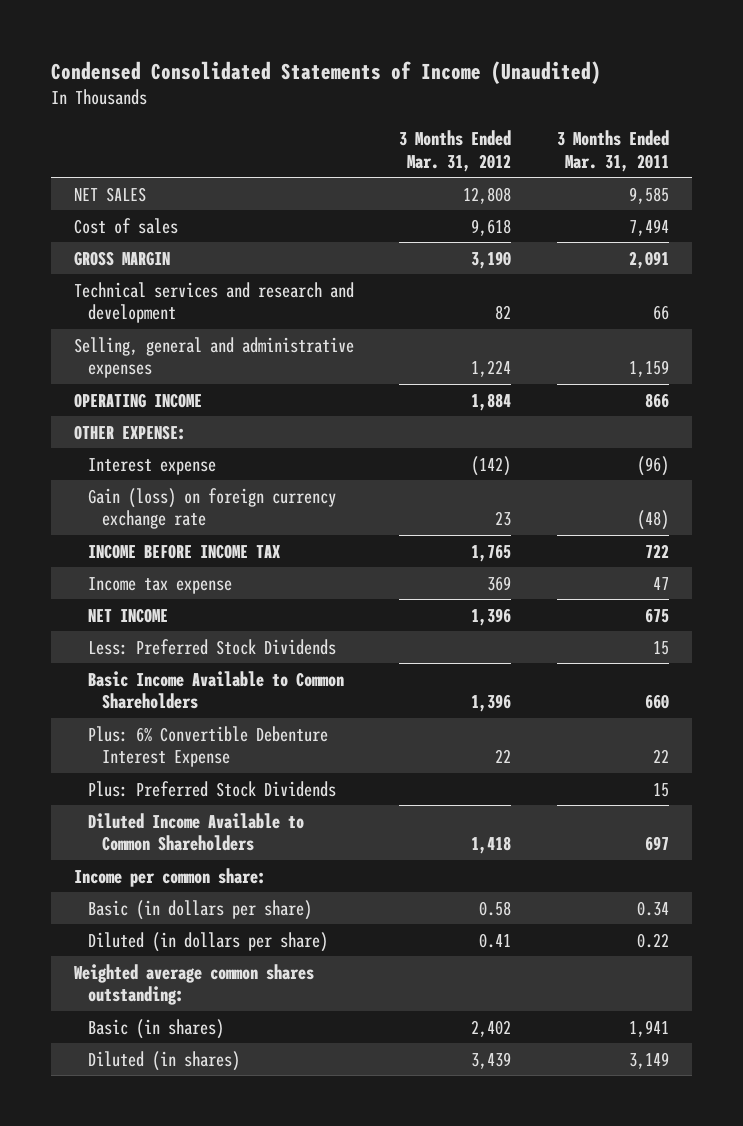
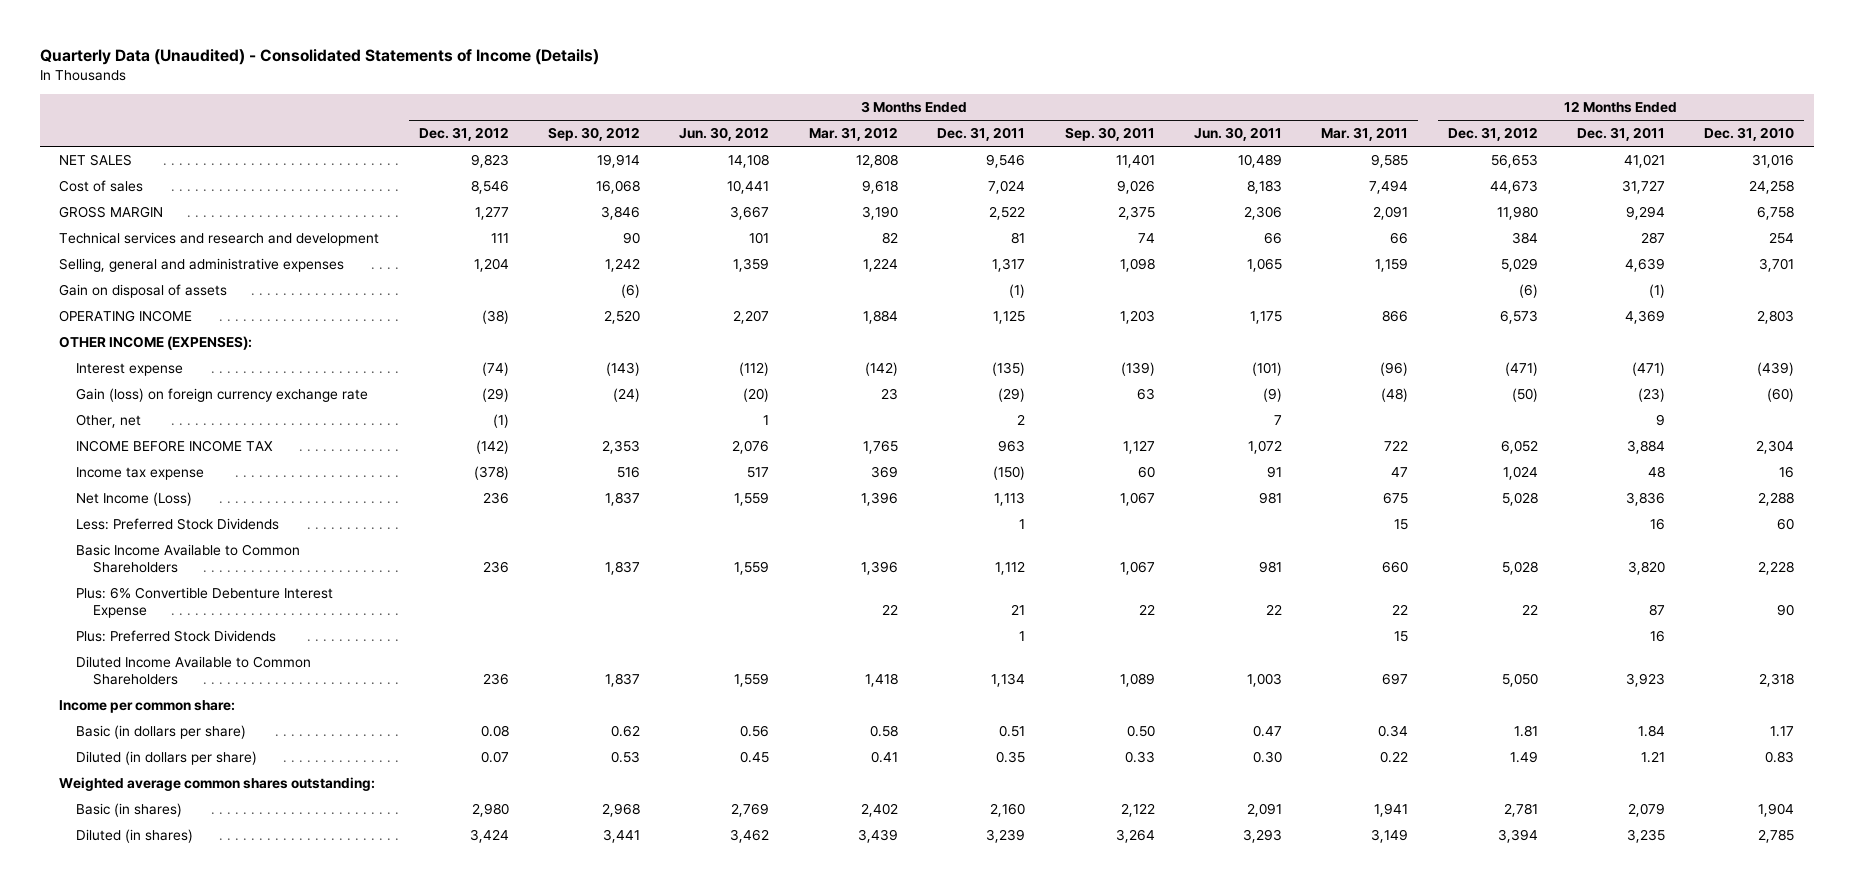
- Condensed Consolidated Statements of Income (Unaudited)
+ Quarterly Data (Unaudited) - Consolidated Statements of Income (Details)
- | 3 Months Ended Mar. 31, 2012 | 3 Months Ended Mar. 31, 2011
+ | 3 Months Ended Dec. 31, 2012 | 3 Months Ended Sep. 30, 2012 | 3 Months Ended Jun. 30, 2012 | 3 Months Ended Mar. 31, 2012 | 3 Months Ended Dec. 31, 2011 | 3 Months Ended Sep. 30, 2011 | 3 Months Ended Jun. 30, 2011 | 3 Months Ended Mar. 31, 2011 | 12 Months Ended Dec. 31, 2012 | 12 Months Ended Dec. 31, 2011 | 12 Months Ended Dec. 31, 2010
+ Gain on disposal of assets | | (6) | | | (1) | | | | (6) | (1) |
- OTHER EXPENSE:
+ OTHER INCOME (EXPENSES):
+ Other, net | (1) | | 1 | | 2 | | 7 | | | 9 |
- NET INCOME | 1,396 | 675
+ Net Income (Loss) | 236 | 1,837 | 1,559 | 1,396 | 1,113 | 1,067 | 981 | 675 | 5,028 | 3,836 | 2,288

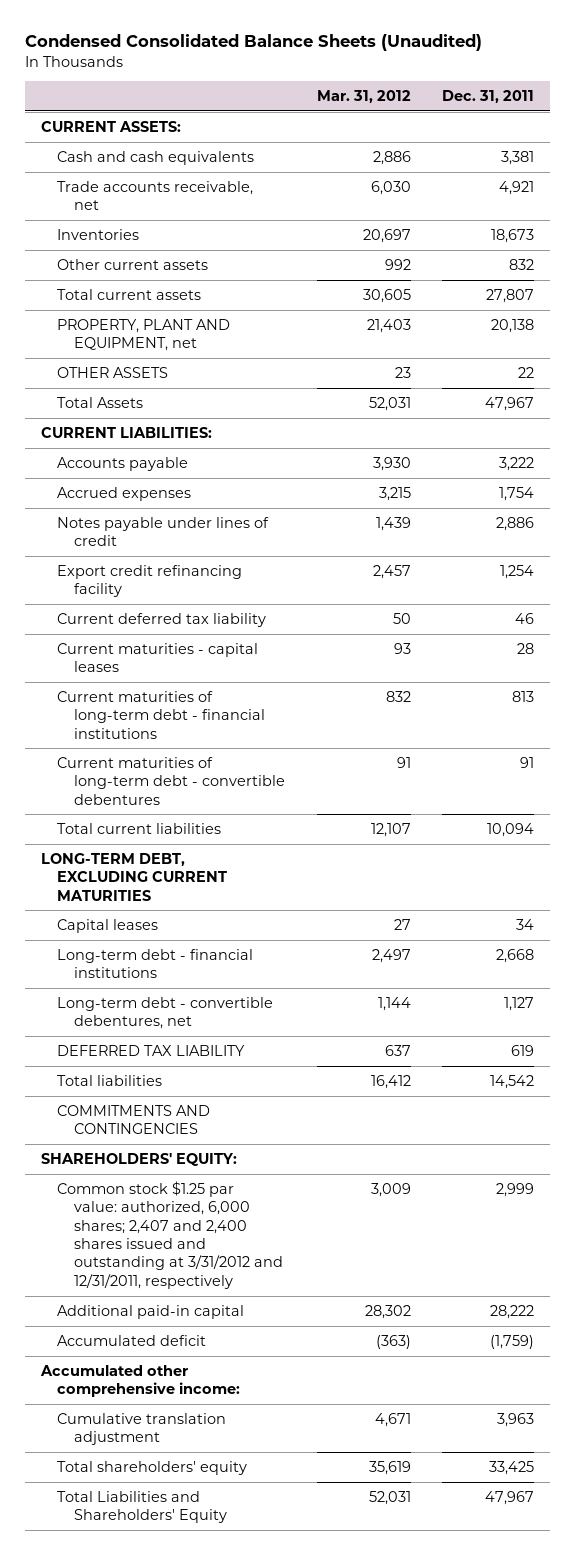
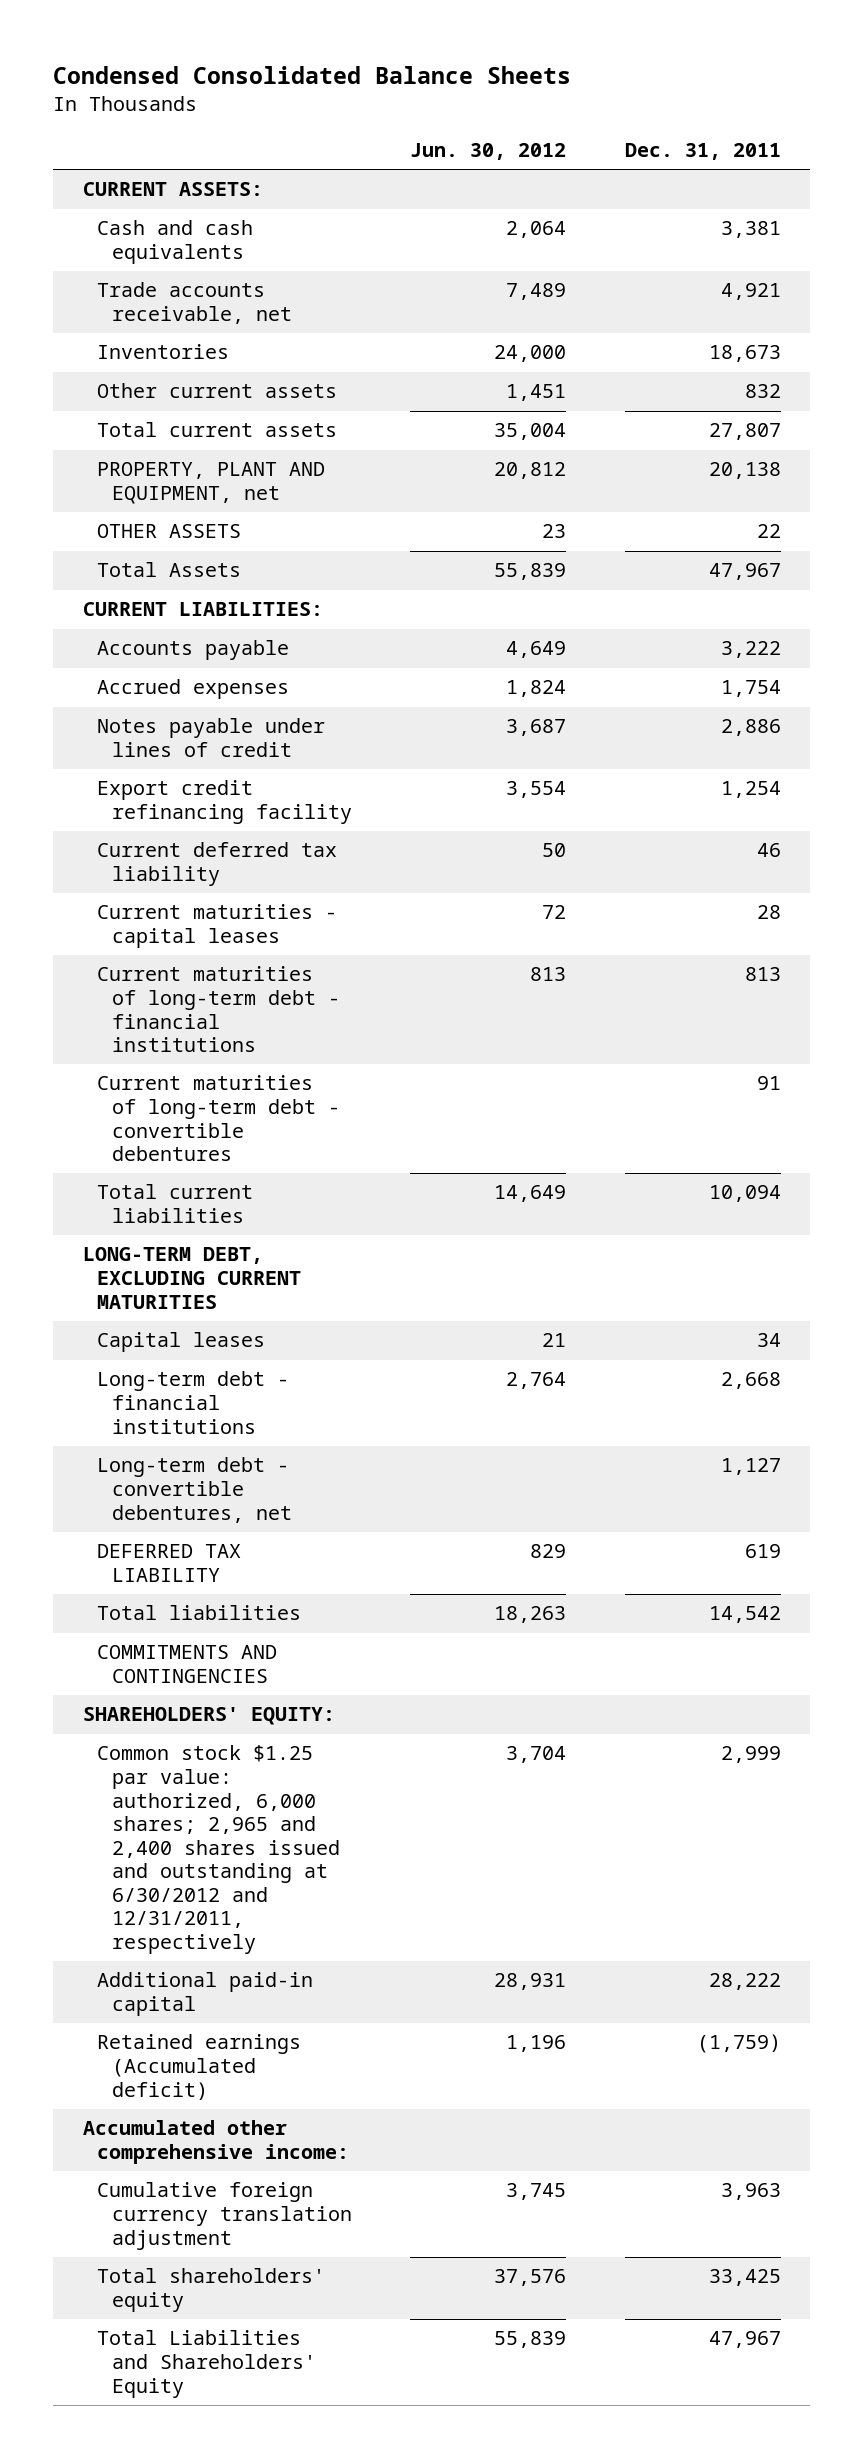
- Condensed Consolidated Balance Sheets (Unaudited)
+ Condensed Consolidated Balance Sheets
- | Mar. 31, 2012 | Dec. 31, 2011
+ | Jun. 30, 2012 | Dec. 31, 2011
- Common stock $1.25 par value: authorized, 6,000 shares; 2,407 and 2,400 shares issued and outstanding at 3/31/2012 and 12/31/2011, respectively | 3,009 | 2,999
+ Common stock $1.25 par value: authorized, 6,000 shares; 2,965 and 2,400 shares issued and outstanding at 6/30/2012 and 12/31/2011, respectively | 3,704 | 2,999
- Accumulated deficit | (363) | (1,759)
+ Retained earnings (Accumulated deficit) | 1,196 | (1,759)
- Cumulative translation adjustment | 4,671 | 3,963
+ Cumulative foreign currency translation adjustment | 3,745 | 3,963

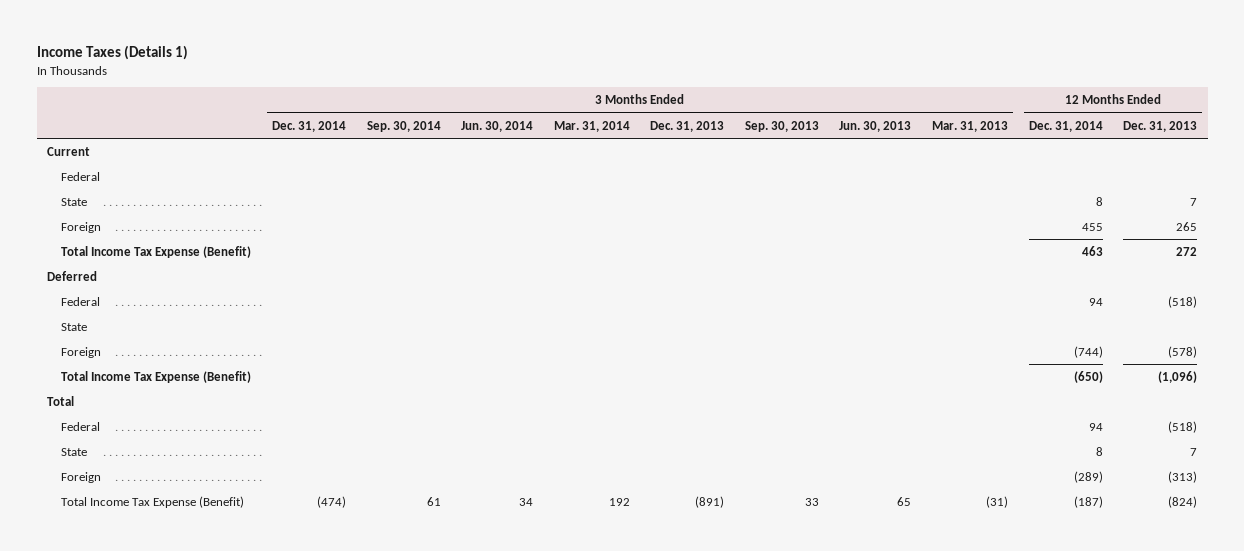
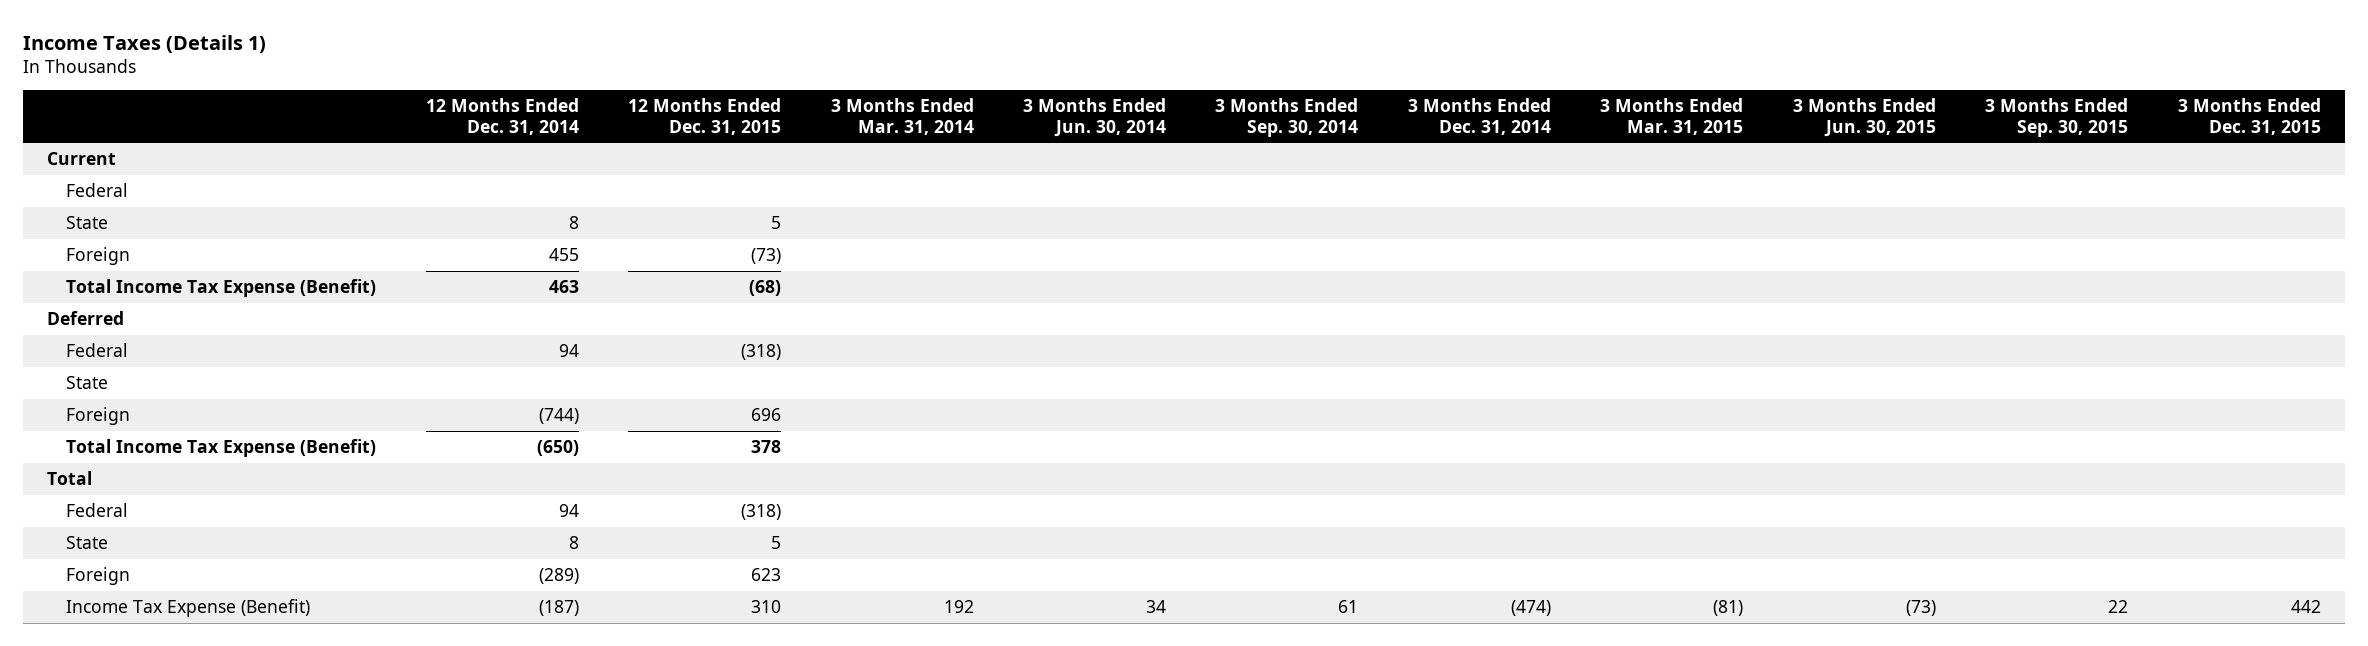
- | 3 Months Ended Dec. 31, 2014 | 3 Months Ended Sep. 30, 2014 | 3 Months Ended Jun. 30, 2014 | 3 Months Ended Mar. 31, 2014 | 3 Months Ended Dec. 31, 2013 | 3 Months Ended Sep. 30, 2013 | 3 Months Ended Jun. 30, 2013 | 3 Months Ended Mar. 31, 2013 | 12 Months Ended Dec. 31, 2014 | 12 Months Ended Dec. 31, 2013
+ | 12 Months Ended Dec. 31, 2014 | 12 Months Ended Dec. 31, 2015 | 3 Months Ended Mar. 31, 2014 | 3 Months Ended Jun. 30, 2014 | 3 Months Ended Sep. 30, 2014 | 3 Months Ended Dec. 31, 2014 | 3 Months Ended Mar. 31, 2015 | 3 Months Ended Jun. 30, 2015 | 3 Months Ended Sep. 30, 2015 | 3 Months Ended Dec. 31, 2015
- Total Income Tax Expense (Benefit) | (474) | 61 | 34 | 192 | (891) | 33 | 65 | (31) | (187) | (824)
+ Income Tax Expense (Benefit) | (187) | 310 | 192 | 34 | 61 | (474) | (81) | (73) | 22 | 442

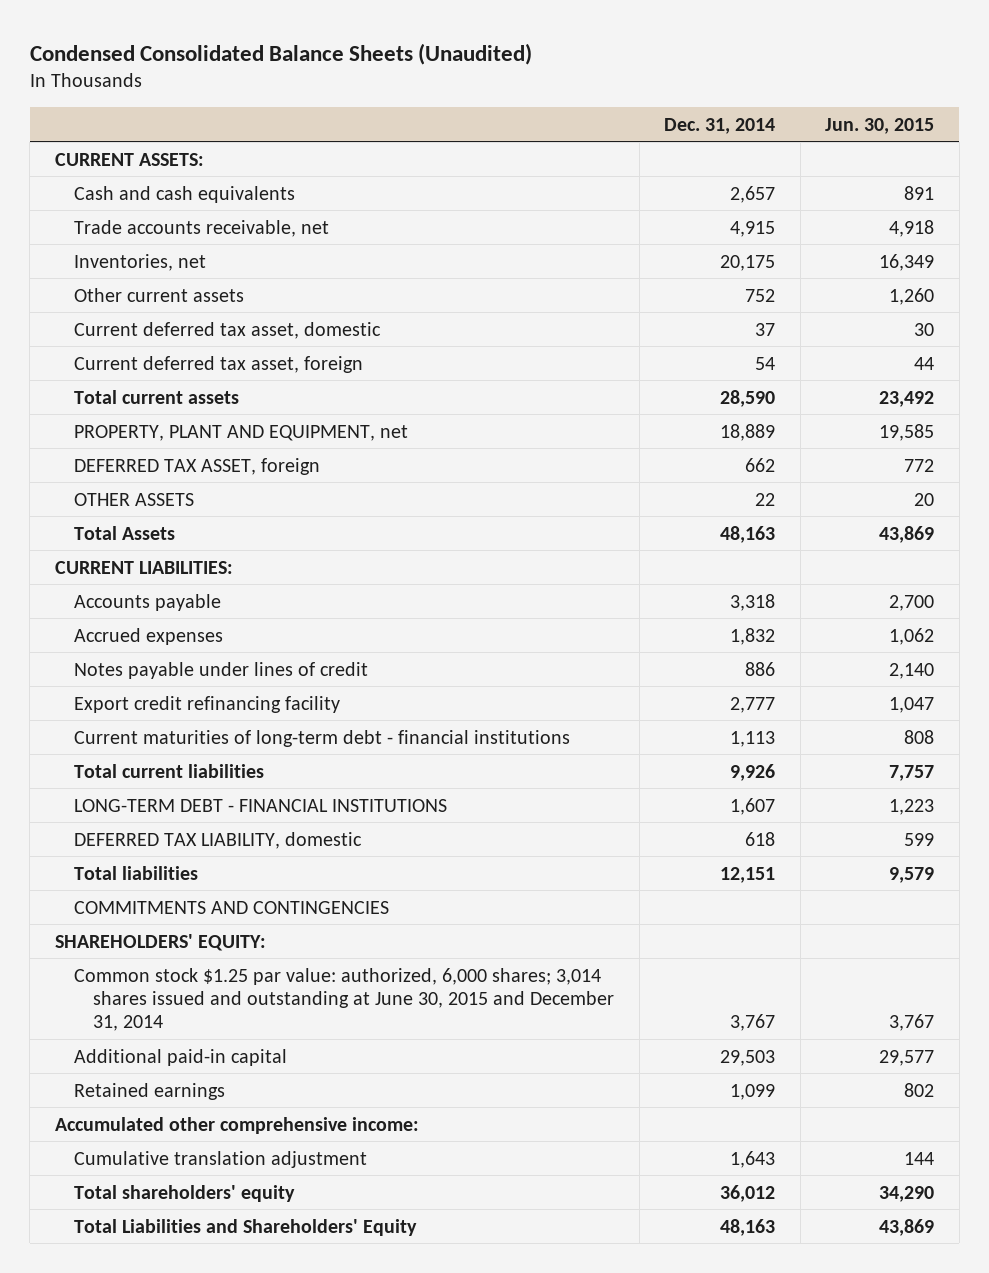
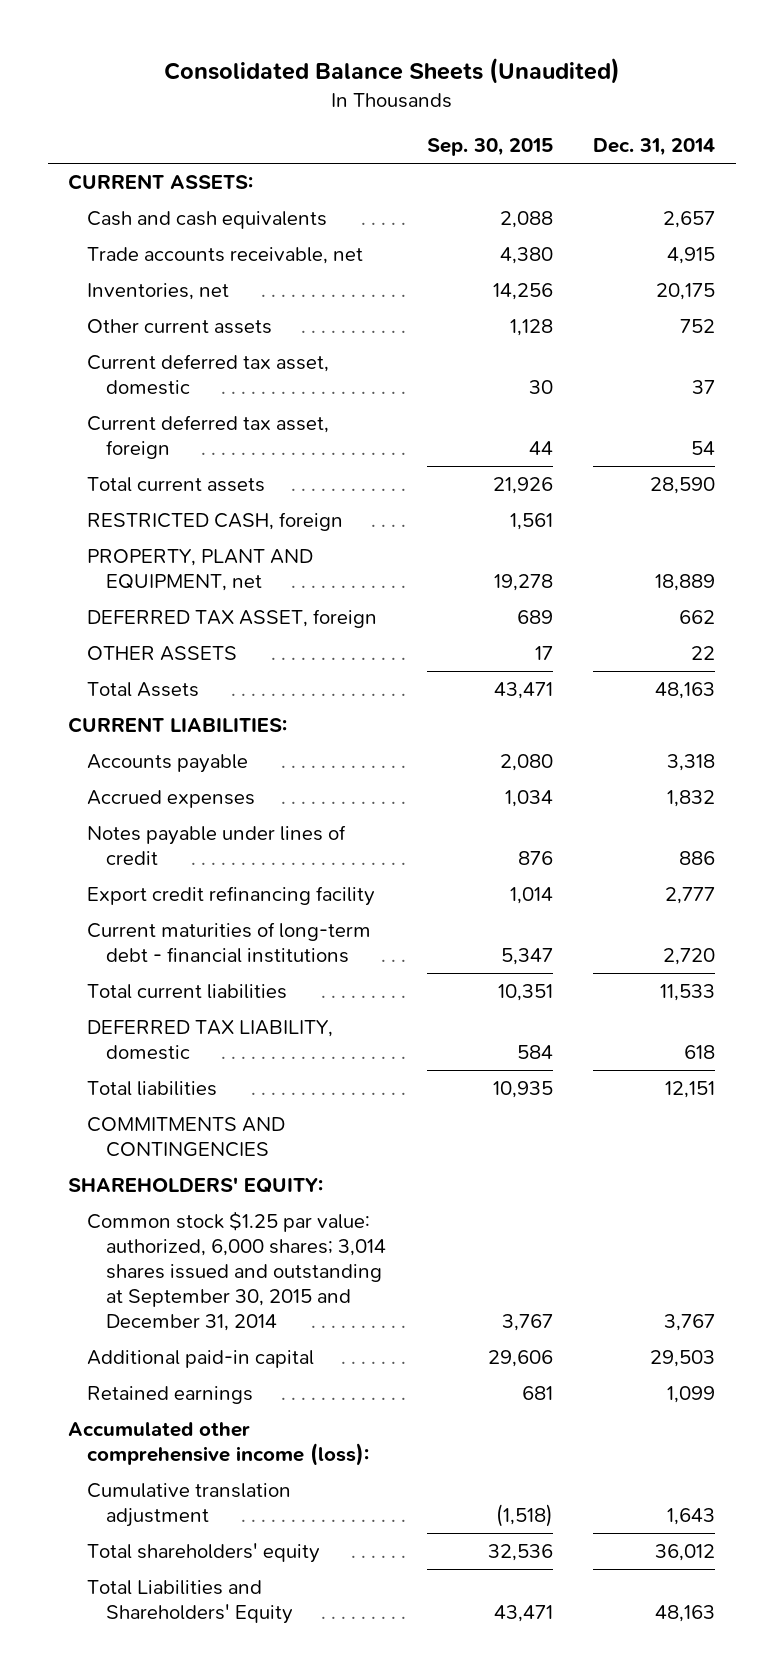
- Condensed Consolidated Balance Sheets (Unaudited)
+ Consolidated Balance Sheets (Unaudited)
- | Dec. 31, 2014 | Jun. 30, 2015
+ | Sep. 30, 2015 | Dec. 31, 2014
+ RESTRICTED CASH, foreign | 1,561 |
- Current maturities of long-term debt - financial institutions | 1,113 | 808
- Total current liabilities | 9,926 | 7,757
- LONG-TERM DEBT - FINANCIAL INSTITUTIONS | 1,607 | 1,223
+ Current maturities of long-term debt - financial institutions | 5,347 | 2,720
+ Total current liabilities | 10,351 | 11,533
- Common stock $1.25 par value: authorized, 6,000 shares; 3,014 shares issued and outstanding at June 30, 2015 and December 31, 2014 | 3,767 | 3,767
+ Common stock $1.25 par value: authorized, 6,000 shares; 3,014 shares issued and outstanding at September 30, 2015 and December 31, 2014 | 3,767 | 3,767
- Accumulated other comprehensive income:
+ Accumulated other comprehensive income (loss):

